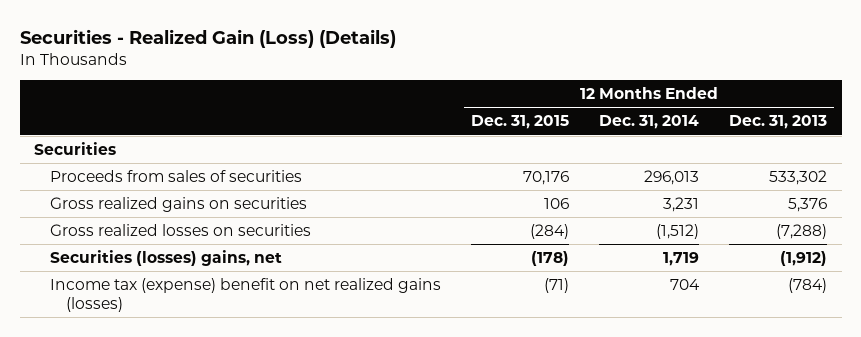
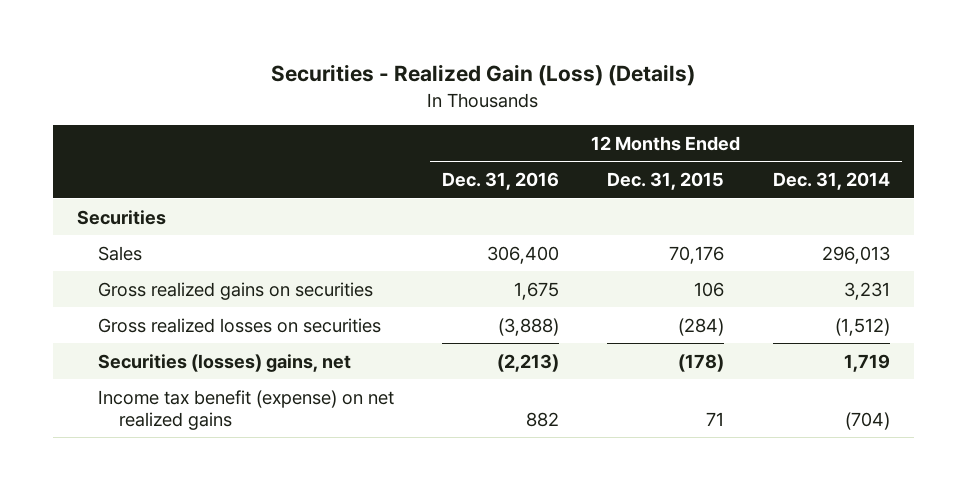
- | 12 Months Ended Dec. 31, 2015 | 12 Months Ended Dec. 31, 2014 | 12 Months Ended Dec. 31, 2013
+ | 12 Months Ended Dec. 31, 2016 | 12 Months Ended Dec. 31, 2015 | 12 Months Ended Dec. 31, 2014
- Proceeds from sales of securities | 70,176 | 296,013 | 533,302
+ Sales | 306,400 | 70,176 | 296,013
- Income tax (expense) benefit on net realized gains (losses) | (71) | 704 | (784)
+ Income tax benefit (expense) on net realized gains | 882 | 71 | (704)

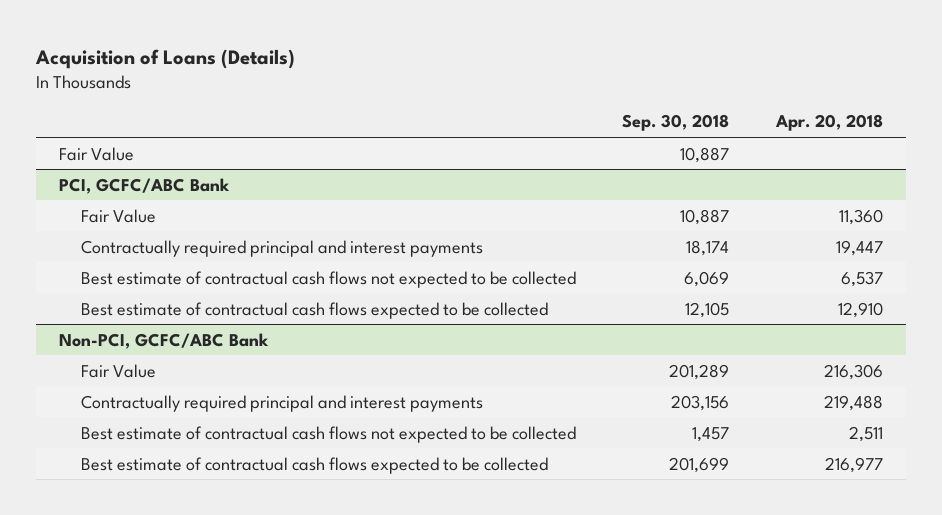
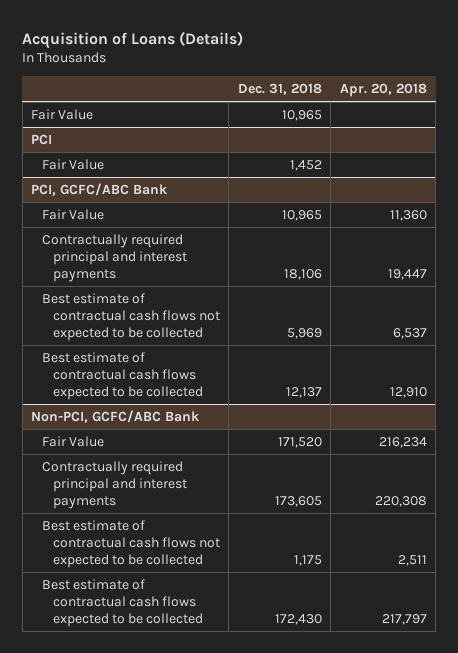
- | Sep. 30, 2018 | Apr. 20, 2018
+ | Dec. 31, 2018 | Apr. 20, 2018
+ PCI
+ Fair Value | 1,452 |
@ Non-PCI, GCFC/ABC Bank
- Fair Value | 201,289 | 216,306
- Contractually required principal and interest payments | 203,156 | 219,488
+ Fair Value | 171,520 | 216,234
+ Contractually required principal and interest payments | 173,605 | 220,308
- Best estimate of contractual cash flows expected to be collected | 201,699 | 216,977
+ Best estimate of contractual cash flows expected to be collected | 172,430 | 217,797

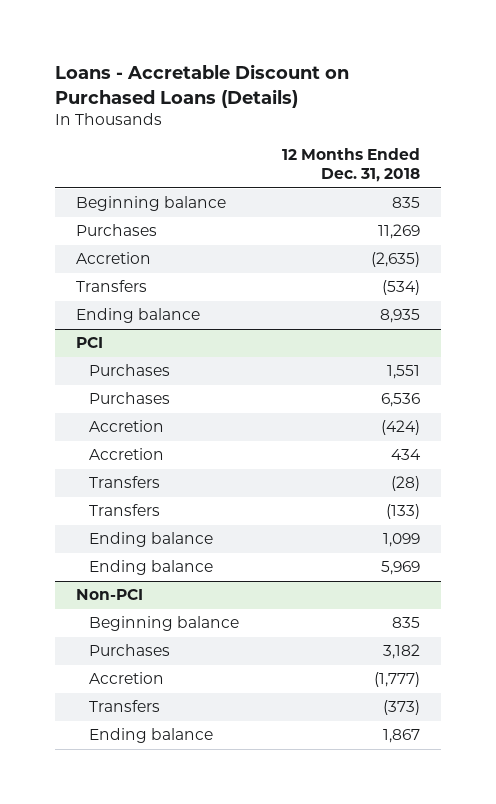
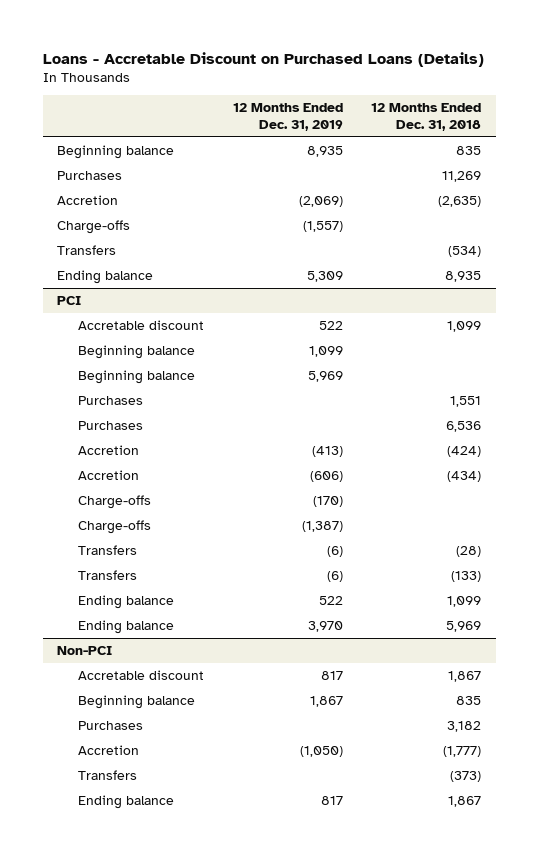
- | 12 Months Ended Dec. 31, 2018
+ | 12 Months Ended Dec. 31, 2019 | 12 Months Ended Dec. 31, 2018
+ Charge-offs | (1,557) |
@ PCI
+ Accretable discount | 522 | 1,099
+ Beginning balance | 1,099 |
+ Beginning balance | 5,969 |
- Accretion | 434
+ Accretion | (606) | (434)
+ Charge-offs | (170) |
+ Charge-offs | (1,387) |
@ Non-PCI
+ Accretable discount | 817 | 1,867

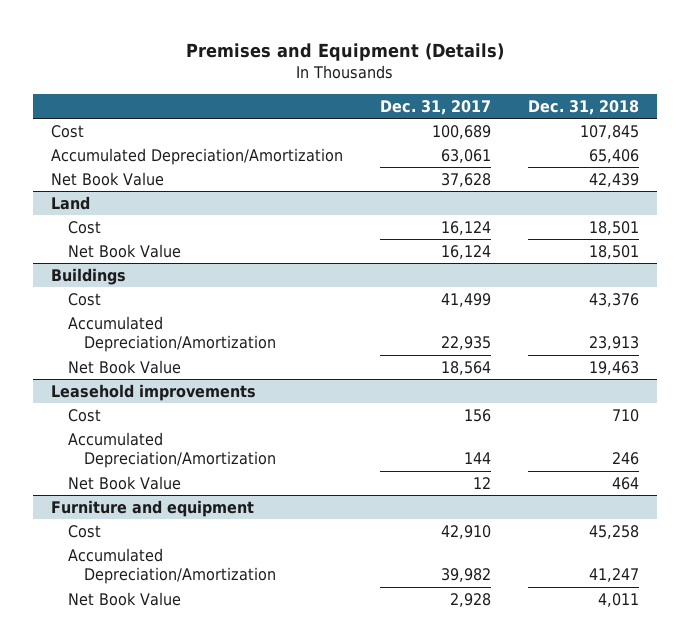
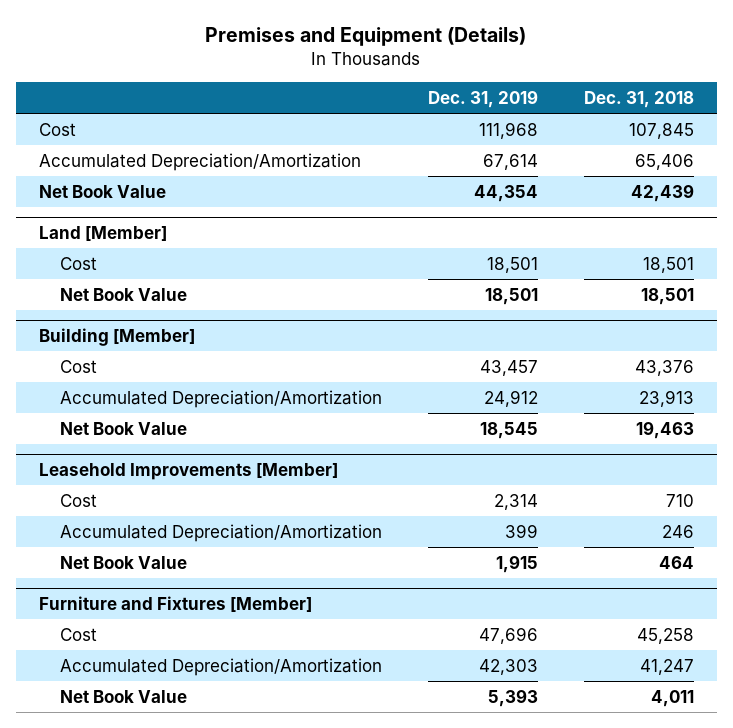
- | Dec. 31, 2017 | Dec. 31, 2018
+ | Dec. 31, 2019 | Dec. 31, 2018
- Land
+ Land [Member]
- Buildings
+ Building [Member]
- Leasehold improvements
+ Leasehold Improvements [Member]
- Furniture and equipment
+ Furniture and Fixtures [Member]

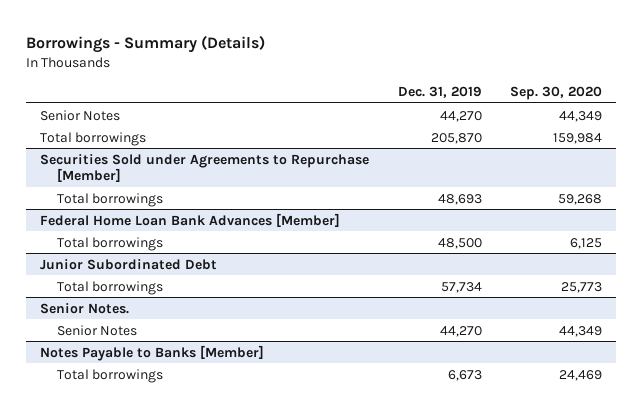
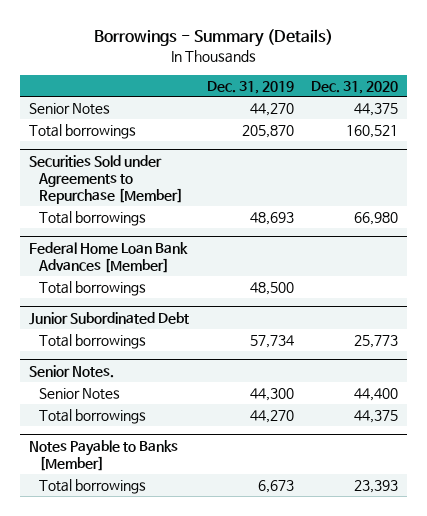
- | Dec. 31, 2019 | Sep. 30, 2020
+ | Dec. 31, 2019 | Dec. 31, 2020
@ Senior Notes.
- Senior Notes | 44,270 | 44,349
+ Senior Notes | 44,300 | 44,400
+ Total borrowings | 44,270 | 44,375

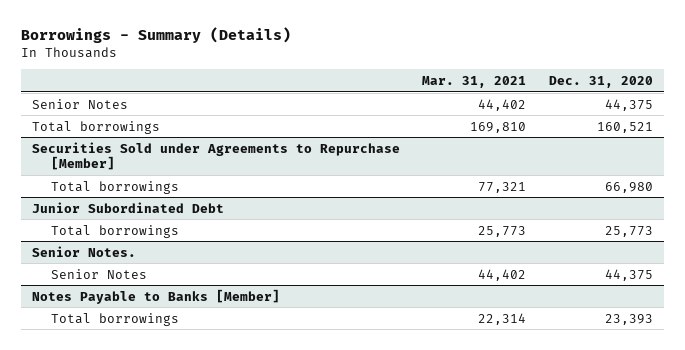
- | Dec. 31, 2019 | Dec. 31, 2020
+ | Mar. 31, 2021 | Dec. 31, 2020
- Federal Home Loan Bank Advances [Member]
- Total borrowings | 48,500 |
@ Senior Notes.
- Senior Notes | 44,300 | 44,400
- Total borrowings | 44,270 | 44,375
+ Senior Notes | 44,402 | 44,375

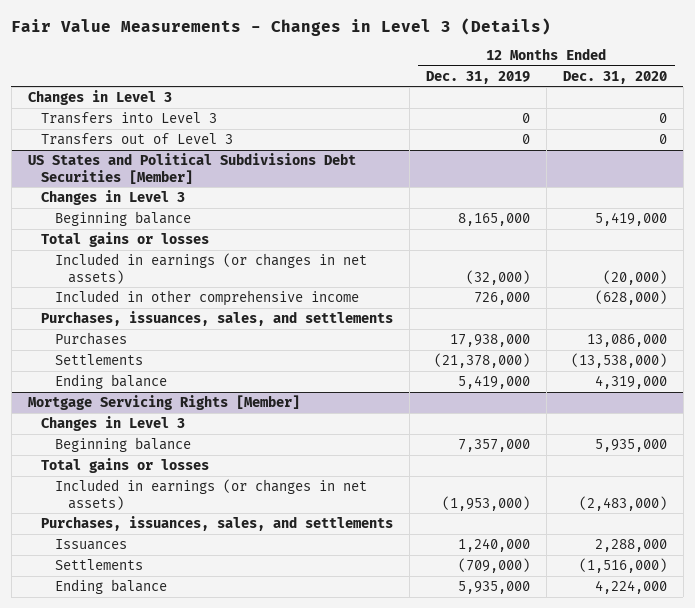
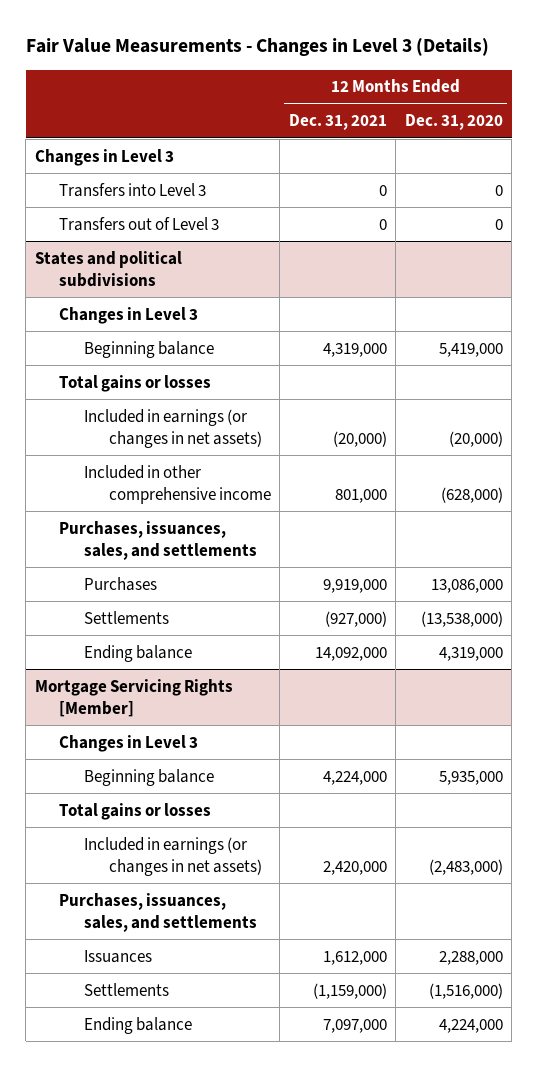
- | 12 Months Ended Dec. 31, 2019 | 12 Months Ended Dec. 31, 2020
+ | 12 Months Ended Dec. 31, 2021 | 12 Months Ended Dec. 31, 2020
- US States and Political Subdivisions Debt Securities [Member]
+ States and political subdivisions

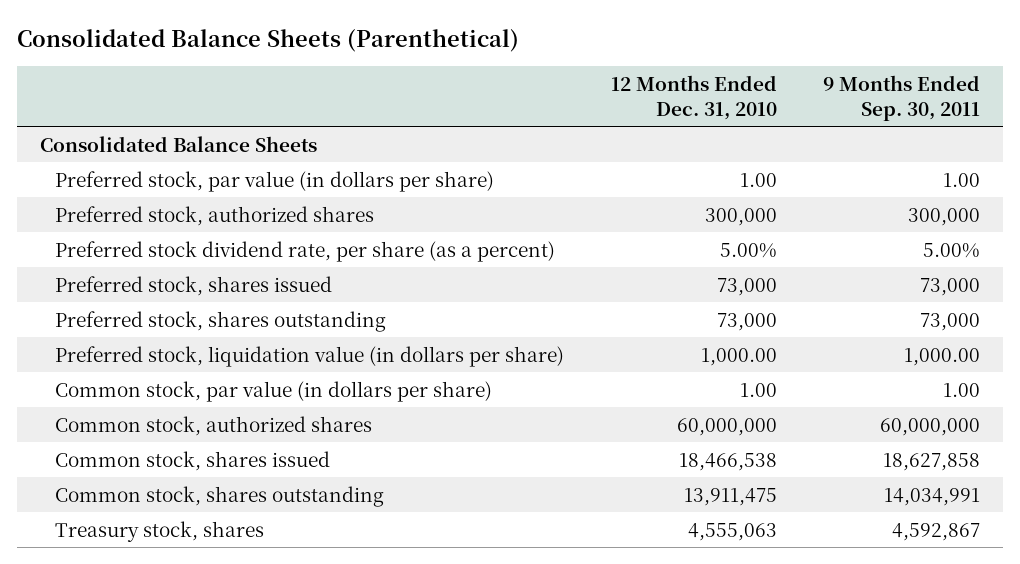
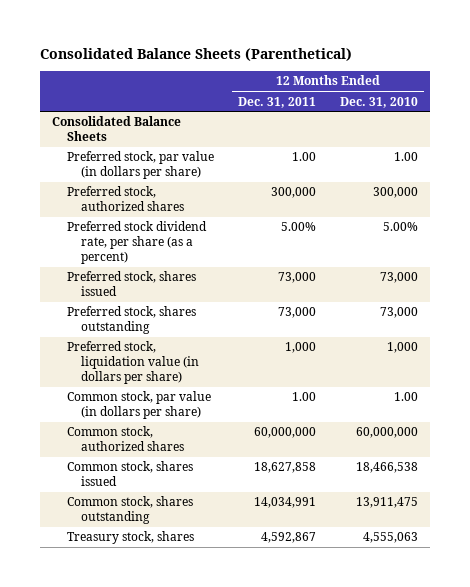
- | 12 Months Ended Dec. 31, 2010 | 9 Months Ended Sep. 30, 2011
+ | 12 Months Ended Dec. 31, 2011 | 12 Months Ended Dec. 31, 2010
- Preferred stock, liquidation value (in dollars per share) | 1,000.00 | 1,000.00
+ Preferred stock, liquidation value (in dollars per share) | 1,000 | 1,000

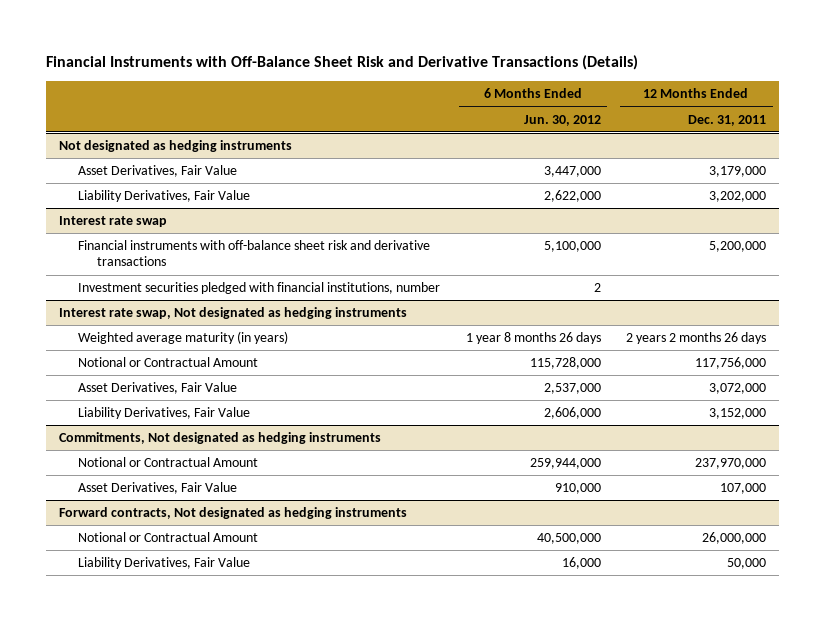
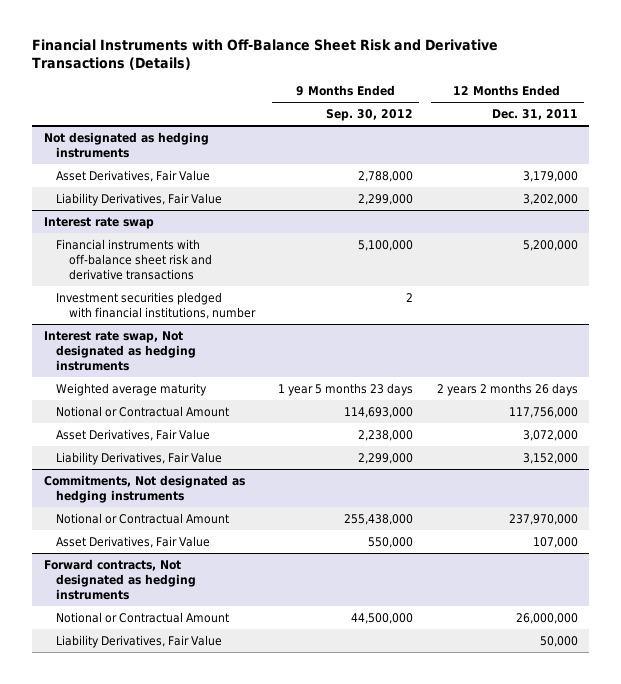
- | 6 Months Ended Jun. 30, 2012 | 12 Months Ended Dec. 31, 2011
+ | 9 Months Ended Sep. 30, 2012 | 12 Months Ended Dec. 31, 2011
@ Interest rate swap, Not designated as hedging instruments
- Weighted average maturity (in years) | 1 year 8 months 26 days | 2 years 2 months 26 days
+ Weighted average maturity | 1 year 5 months 23 days | 2 years 2 months 26 days

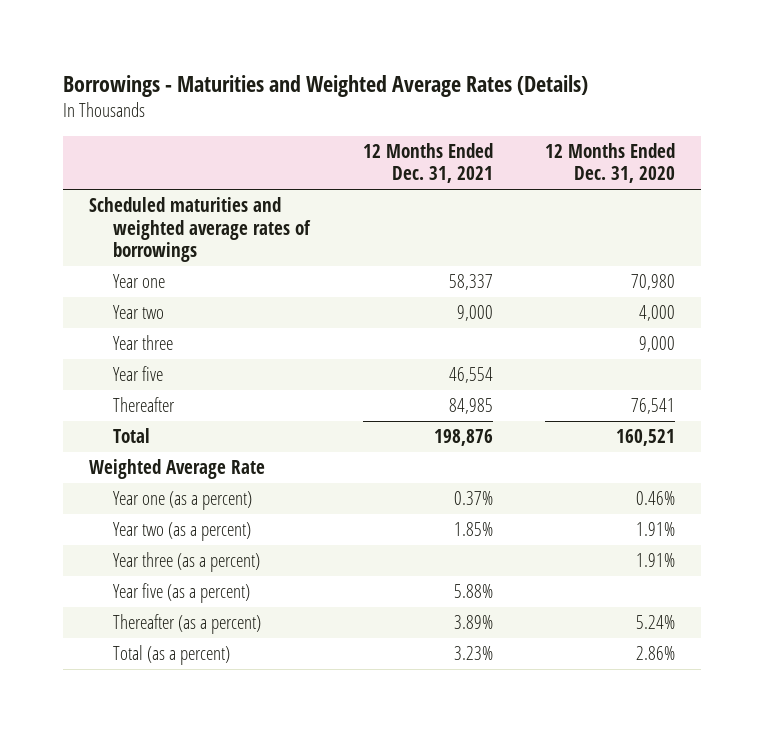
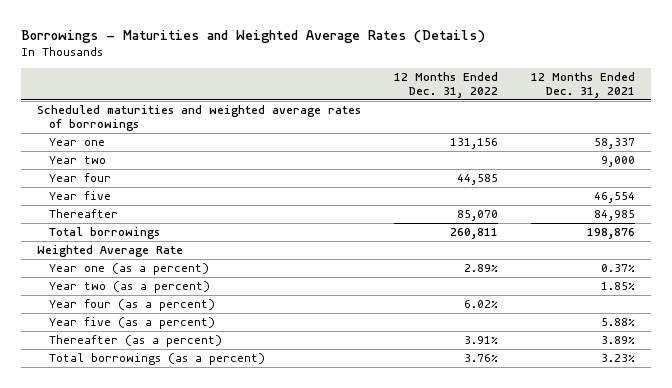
- | 12 Months Ended Dec. 31, 2021 | 12 Months Ended Dec. 31, 2020
+ | 12 Months Ended Dec. 31, 2022 | 12 Months Ended Dec. 31, 2021
- Year three | | 9,000
+ Year four | 44,585 |
- Total | 198,876 | 160,521
+ Total borrowings | 260,811 | 198,876
- Year three (as a percent) | | 1.91%
+ Year four (as a percent) | 6.02% |
- Total (as a percent) | 3.23% | 2.86%
+ Total borrowings (as a percent) | 3.76% | 3.23%

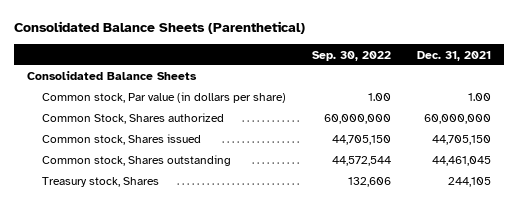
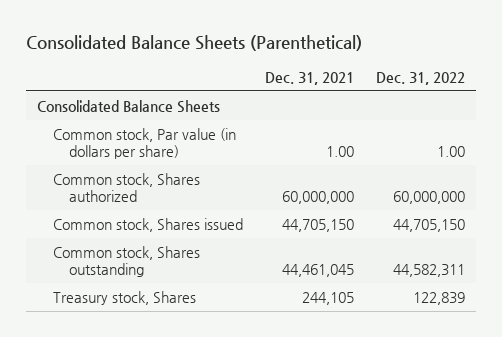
- | Sep. 30, 2022 | Dec. 31, 2021
+ | Dec. 31, 2021 | Dec. 31, 2022
- Common Stock, Shares authorized | 60,000,000 | 60,000,000
+ Common stock, Shares authorized | 60,000,000 | 60,000,000

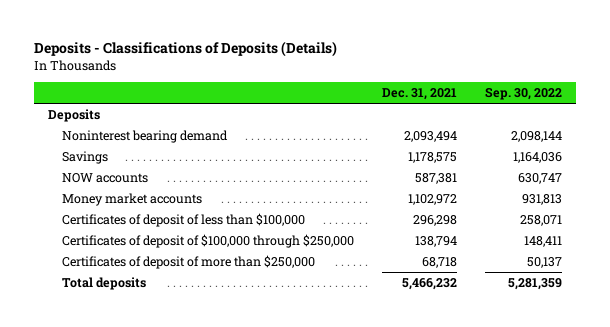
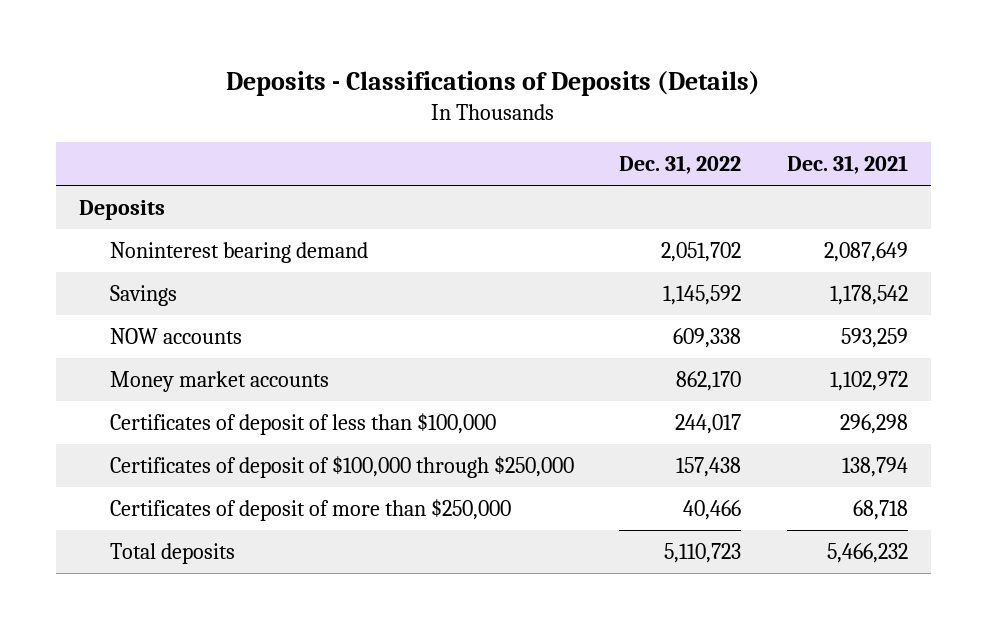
- | Dec. 31, 2021 | Sep. 30, 2022
+ | Dec. 31, 2022 | Dec. 31, 2021
- Noninterest bearing demand | 2,093,494 | 2,098,144
- Savings | 1,178,575 | 1,164,036
- NOW accounts | 587,381 | 630,747
+ Noninterest bearing demand | 2,051,702 | 2,087,649
+ Savings | 1,145,592 | 1,178,542
+ NOW accounts | 609,338 | 593,259

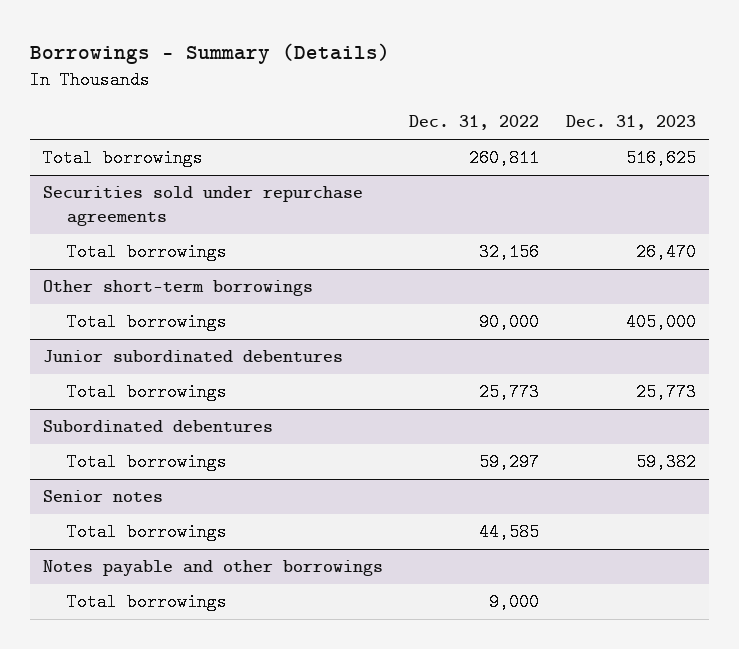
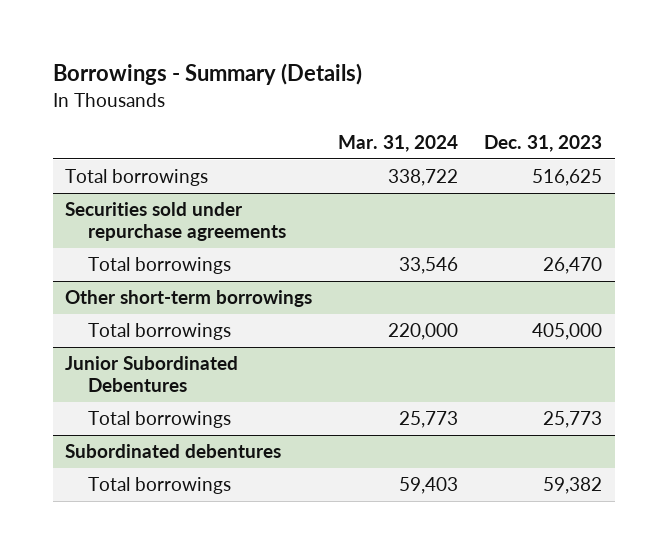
- | Dec. 31, 2022 | Dec. 31, 2023
+ | Mar. 31, 2024 | Dec. 31, 2023
- Junior subordinated debentures
+ Junior Subordinated Debentures
- Senior notes
- Total borrowings | 44,585 |
- Notes payable and other borrowings
- Total borrowings | 9,000 |

